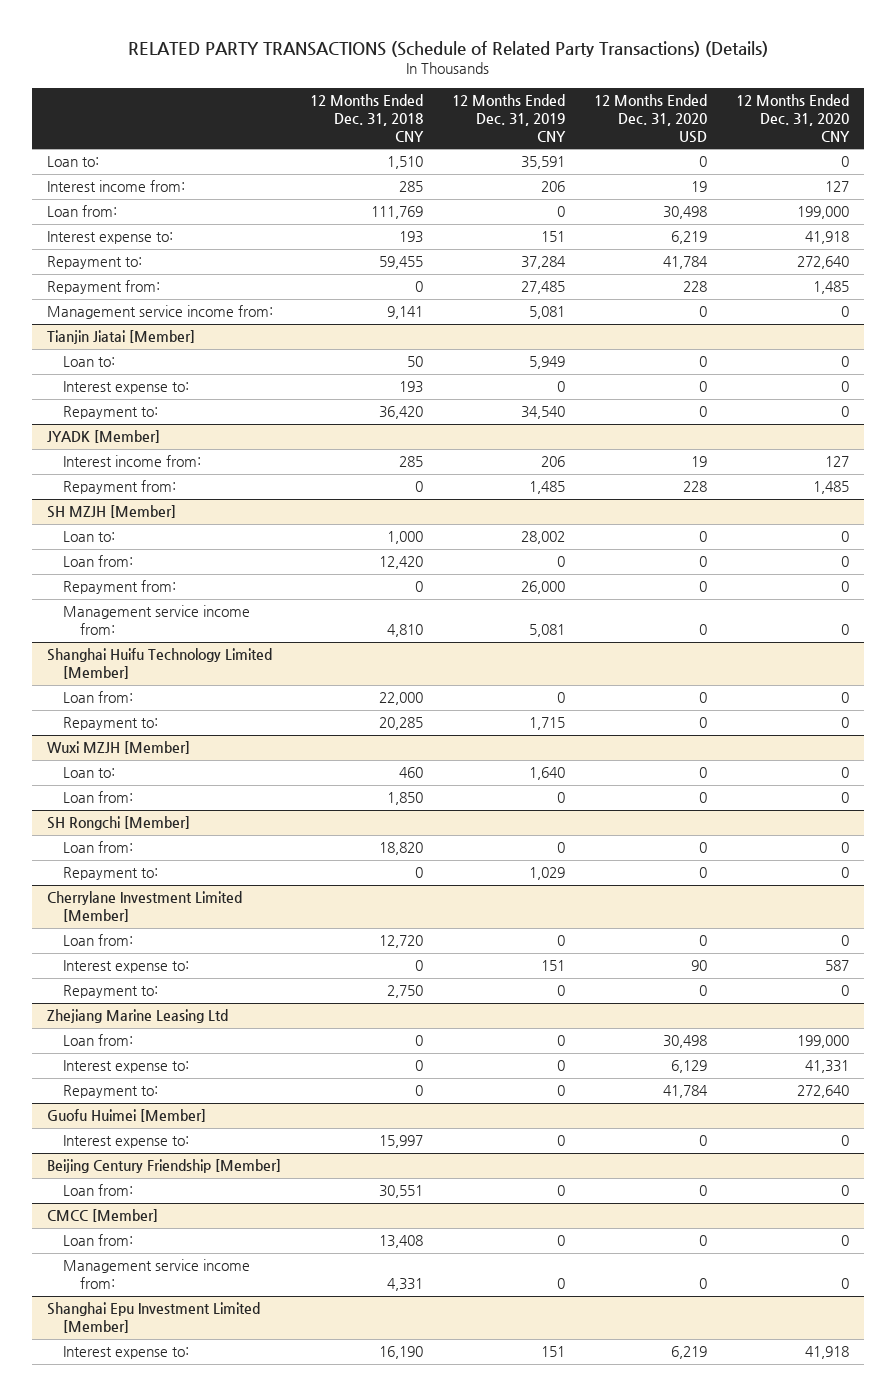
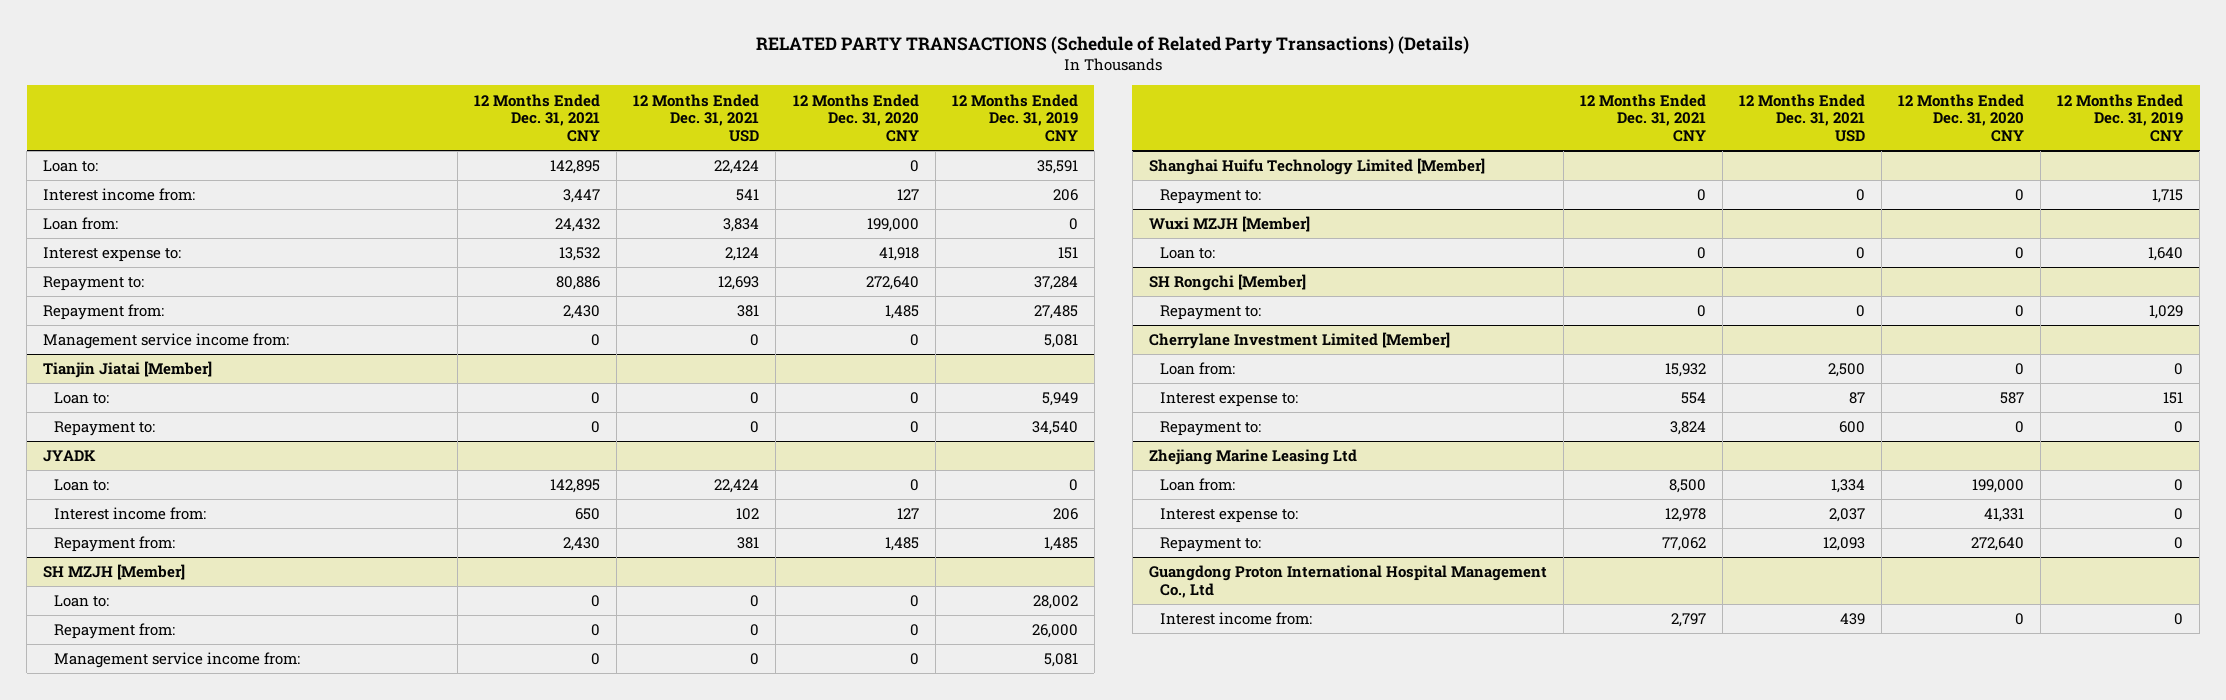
- | 12 Months Ended Dec. 31, 2018 CNY | 12 Months Ended Dec. 31, 2019 CNY | 12 Months Ended Dec. 31, 2020 USD | 12 Months Ended Dec. 31, 2020 CNY
+ | 12 Months Ended Dec. 31, 2021 CNY | 12 Months Ended Dec. 31, 2021 USD | 12 Months Ended Dec. 31, 2020 CNY | 12 Months Ended Dec. 31, 2019 CNY
@ Tianjin Jiatai [Member]
- Interest expense to: | 193 | 0 | 0 | 0
- JYADK [Member]
+ JYADK
+ Loan to: | 142,895 | 22,424 | 0 | 0
@ SH MZJH [Member]
- Loan from: | 12,420 | 0 | 0 | 0
@ Shanghai Huifu Technology Limited [Member]
- Loan from: | 22,000 | 0 | 0 | 0
@ Wuxi MZJH [Member]
- Loan from: | 1,850 | 0 | 0 | 0
@ SH Rongchi [Member]
- Loan from: | 18,820 | 0 | 0 | 0
- Guofu Huimei [Member]
- Interest expense to: | 15,997 | 0 | 0 | 0
- Beijing Century Friendship [Member]
- Loan from: | 30,551 | 0 | 0 | 0
- CMCC [Member]
- Loan from: | 13,408 | 0 | 0 | 0
- Management service income from: | 4,331 | 0 | 0 | 0
- Shanghai Epu Investment Limited [Member]
- Interest expense to: | 16,190 | 151 | 6,219 | 41,918
+ Guangdong Proton International Hospital Management Co., Ltd
+ Interest income from: | 2,797 | 439 | 0 | 0

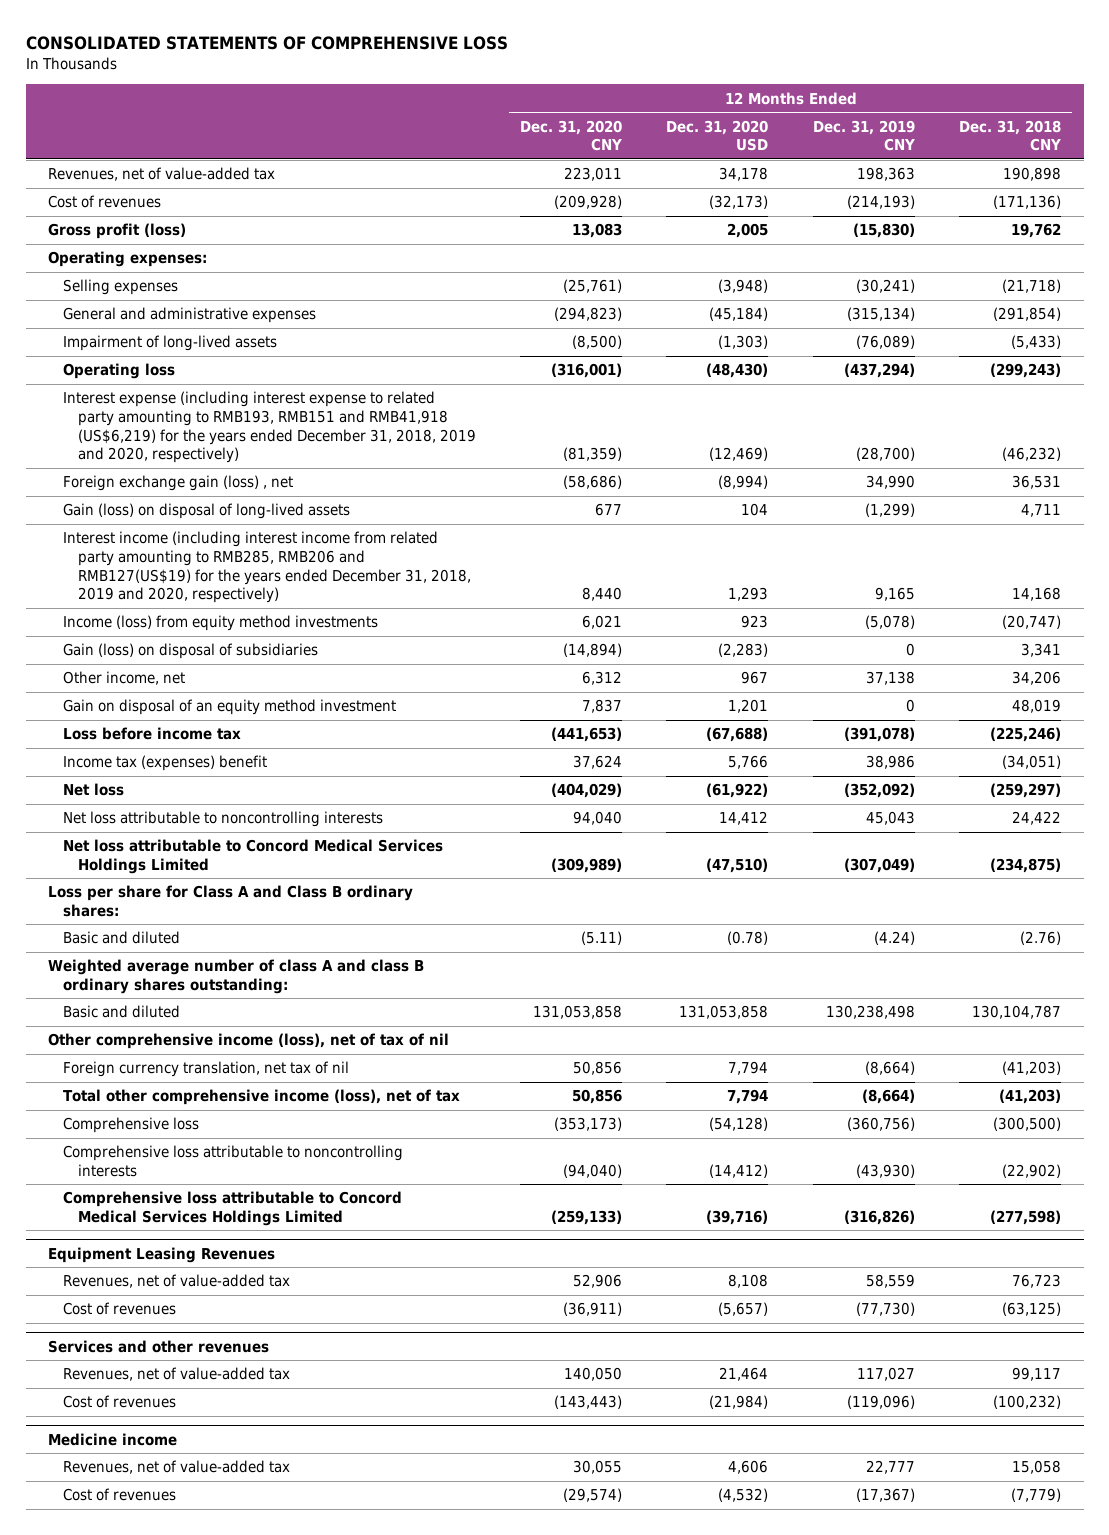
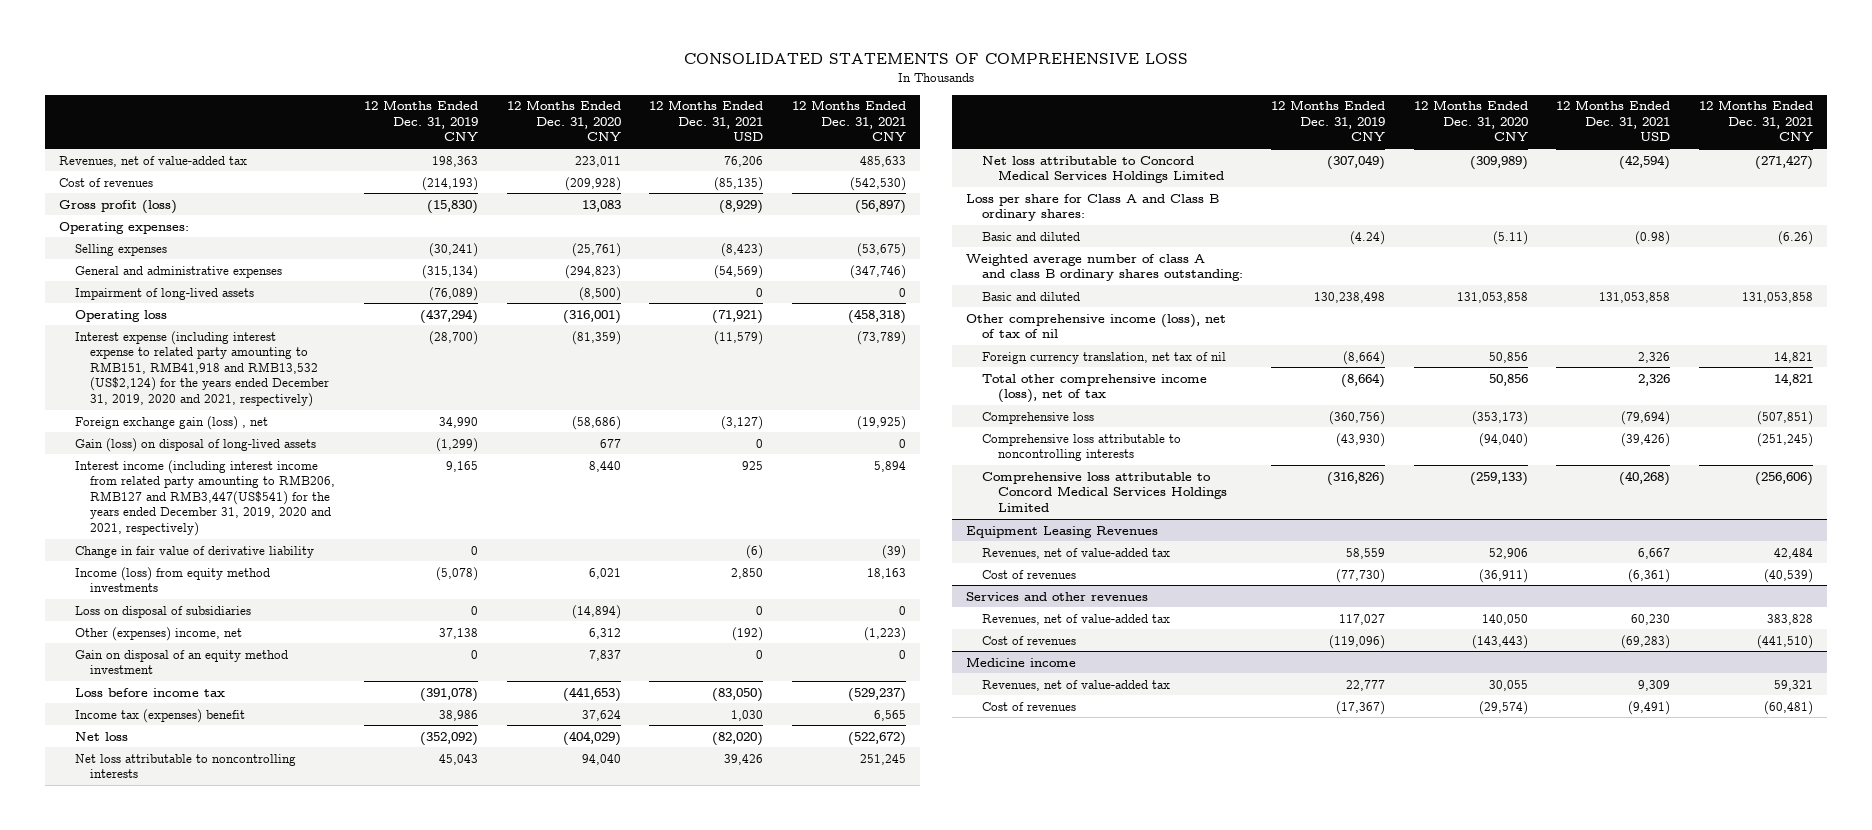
- | 12 Months Ended Dec. 31, 2020 CNY | 12 Months Ended Dec. 31, 2020 USD | 12 Months Ended Dec. 31, 2019 CNY | 12 Months Ended Dec. 31, 2018 CNY
+ | 12 Months Ended Dec. 31, 2019 CNY | 12 Months Ended Dec. 31, 2020 CNY | 12 Months Ended Dec. 31, 2021 USD | 12 Months Ended Dec. 31, 2021 CNY
- Interest expense (including interest expense to related party amounting to RMB193, RMB151 and RMB41,918 (US$6,219) for the years ended December 31, 2018, 2019 and 2020, respectively) | (81,359) | (12,469) | (28,700) | (46,232)
+ Interest expense (including interest expense to related party amounting to RMB151, RMB41,918 and RMB13,532 (US$2,124) for the years ended December 31, 2019, 2020 and 2021, respectively) | (28,700) | (81,359) | (11,579) | (73,789)
- Interest income (including interest income from related party amounting to RMB285, RMB206 and RMB127(US$19) for the years ended December 31, 2018, 2019 and 2020, respectively) | 8,440 | 1,293 | 9,165 | 14,168
+ Interest income (including interest income from related party amounting to RMB206, RMB127 and RMB3,447(US$541) for the years ended December 31, 2019, 2020 and 2021, respectively) | 9,165 | 8,440 | 925 | 5,894
+ Change in fair value of derivative liability | 0 | | (6) | (39)
- Gain (loss) on disposal of subsidiaries | (14,894) | (2,283) | 0 | 3,341
- Other income, net | 6,312 | 967 | 37,138 | 34,206
+ Loss on disposal of subsidiaries | 0 | (14,894) | 0 | 0
+ Other (expenses) income, net | 37,138 | 6,312 | (192) | (1,223)

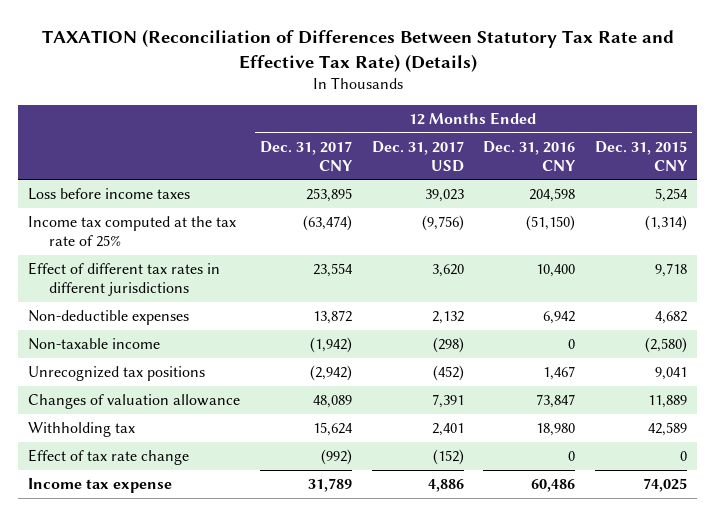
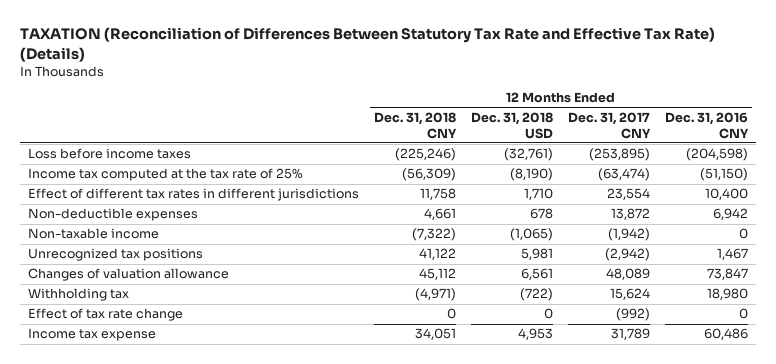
- | 12 Months Ended Dec. 31, 2017 CNY | 12 Months Ended Dec. 31, 2017 USD | 12 Months Ended Dec. 31, 2016 CNY | 12 Months Ended Dec. 31, 2015 CNY
+ | 12 Months Ended Dec. 31, 2018 CNY | 12 Months Ended Dec. 31, 2018 USD | 12 Months Ended Dec. 31, 2017 CNY | 12 Months Ended Dec. 31, 2016 CNY
- Loss before income taxes | 253,895 | 39,023 | 204,598 | 5,254
+ Loss before income taxes | (225,246) | (32,761) | (253,895) | (204,598)

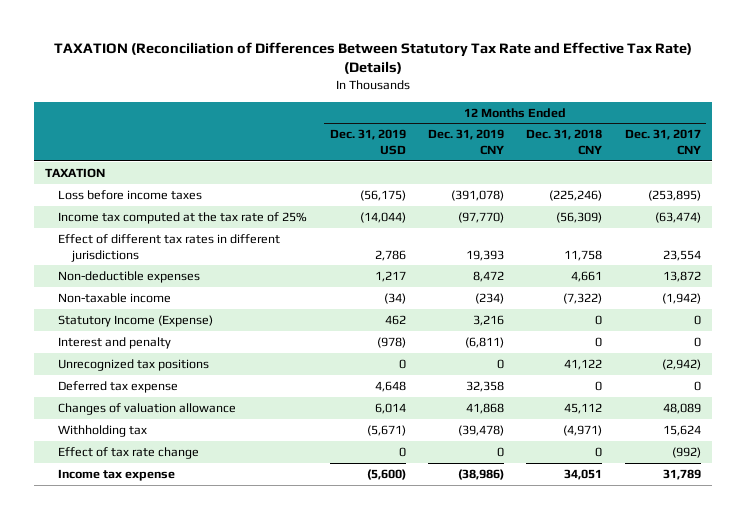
- | 12 Months Ended Dec. 31, 2018 CNY | 12 Months Ended Dec. 31, 2018 USD | 12 Months Ended Dec. 31, 2017 CNY | 12 Months Ended Dec. 31, 2016 CNY
+ | 12 Months Ended Dec. 31, 2019 USD | 12 Months Ended Dec. 31, 2019 CNY | 12 Months Ended Dec. 31, 2018 CNY | 12 Months Ended Dec. 31, 2017 CNY
+ TAXATION
+ Statutory Income (Expense) | 462 | 3,216 | 0 | 0
+ Interest and penalty | (978) | (6,811) | 0 | 0
+ Deferred tax expense | 4,648 | 32,358 | 0 | 0

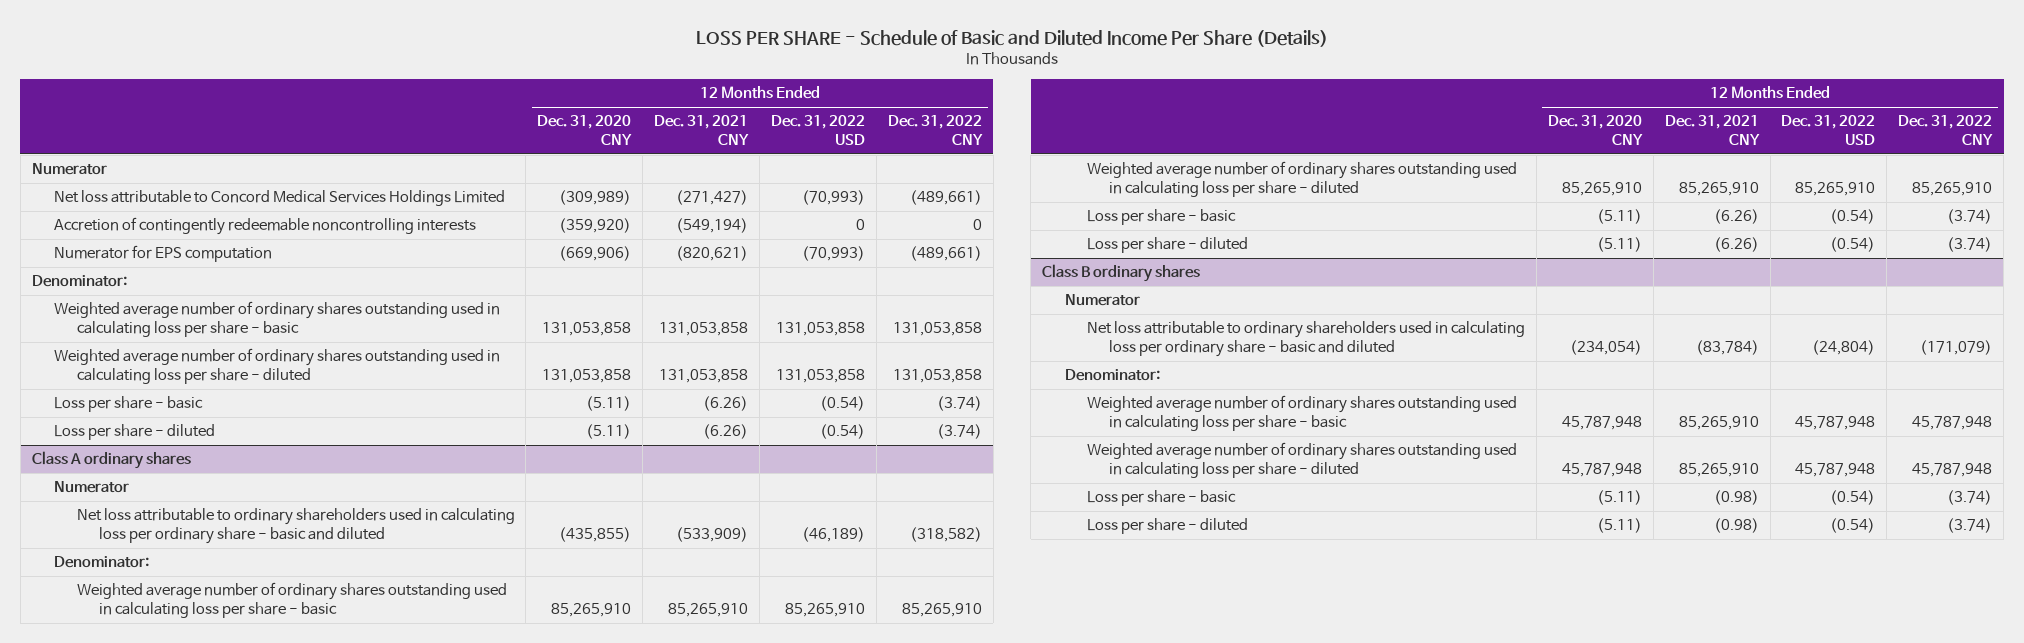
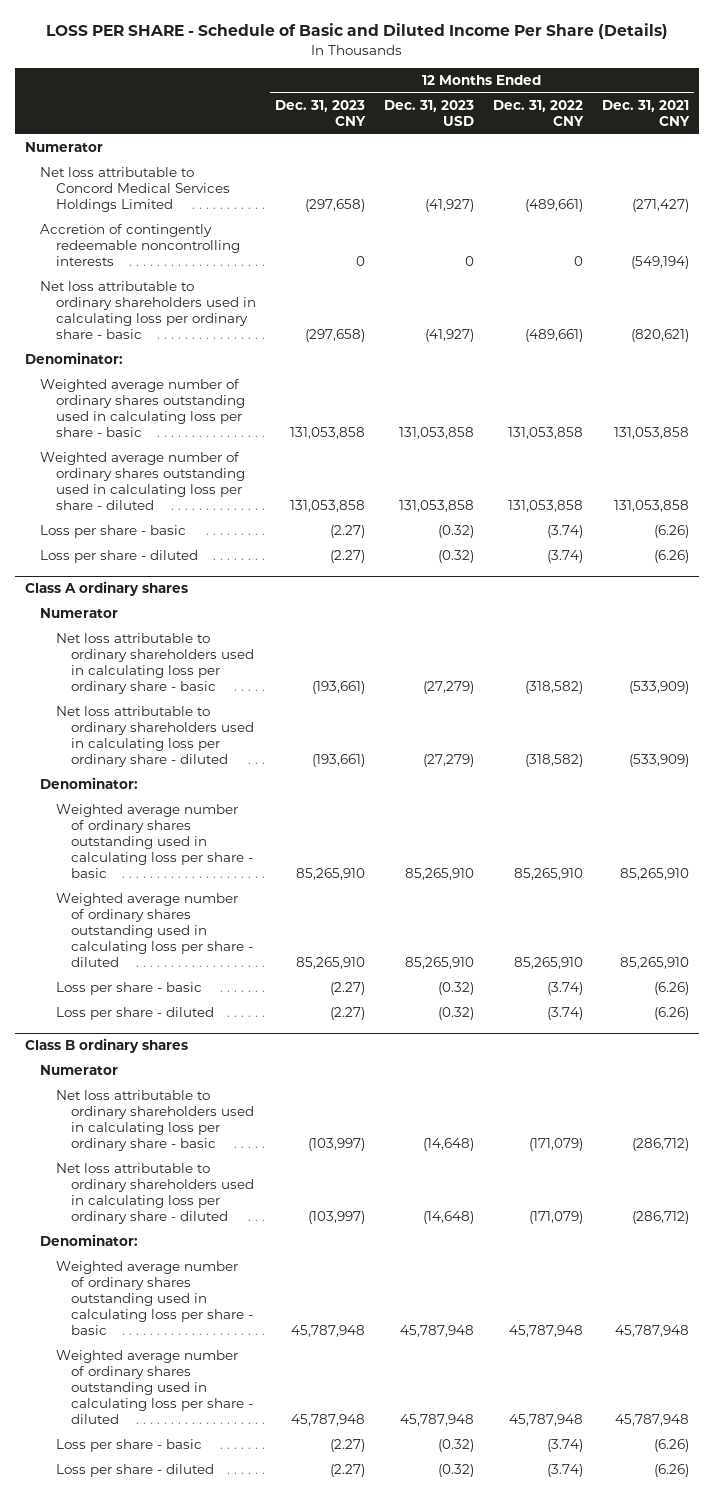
- | 12 Months Ended Dec. 31, 2020 CNY | 12 Months Ended Dec. 31, 2021 CNY | 12 Months Ended Dec. 31, 2022 USD | 12 Months Ended Dec. 31, 2022 CNY
+ | 12 Months Ended Dec. 31, 2023 CNY | 12 Months Ended Dec. 31, 2023 USD | 12 Months Ended Dec. 31, 2022 CNY | 12 Months Ended Dec. 31, 2021 CNY
- Numerator for EPS computation | (669,906) | (820,621) | (70,993) | (489,661)
+ Net loss attributable to ordinary shareholders used in calculating loss per ordinary share - basic | (297,658) | (41,927) | (489,661) | (820,621)
@ Class A ordinary shares
- Net loss attributable to ordinary shareholders used in calculating loss per ordinary share - basic and diluted | (435,855) | (533,909) | (46,189) | (318,582)
+ Net loss attributable to ordinary shareholders used in calculating loss per ordinary share - basic | (193,661) | (27,279) | (318,582) | (533,909)
+ Net loss attributable to ordinary shareholders used in calculating loss per ordinary share - diluted | (193,661) | (27,279) | (318,582) | (533,909)
@ Class B ordinary shares
- Net loss attributable to ordinary shareholders used in calculating loss per ordinary share - basic and diluted | (234,054) | (83,784) | (24,804) | (171,079)
+ Net loss attributable to ordinary shareholders used in calculating loss per ordinary share - basic | (103,997) | (14,648) | (171,079) | (286,712)
+ Net loss attributable to ordinary shareholders used in calculating loss per ordinary share - diluted | (103,997) | (14,648) | (171,079) | (286,712)
- Weighted average number of ordinary shares outstanding used in calculating loss per share - basic | 45,787,948 | 85,265,910 | 45,787,948 | 45,787,948
- Weighted average number of ordinary shares outstanding used in calculating loss per share - diluted | 45,787,948 | 85,265,910 | 45,787,948 | 45,787,948
- Loss per share - basic | (5.11) | (0.98) | (0.54) | (3.74)
- Loss per share - diluted | (5.11) | (0.98) | (0.54) | (3.74)
+ Weighted average number of ordinary shares outstanding used in calculating loss per share - basic | 45,787,948 | 45,787,948 | 45,787,948 | 45,787,948
+ Weighted average number of ordinary shares outstanding used in calculating loss per share - diluted | 45,787,948 | 45,787,948 | 45,787,948 | 45,787,948
+ Loss per share - basic | (2.27) | (0.32) | (3.74) | (6.26)
+ Loss per share - diluted | (2.27) | (0.32) | (3.74) | (6.26)

